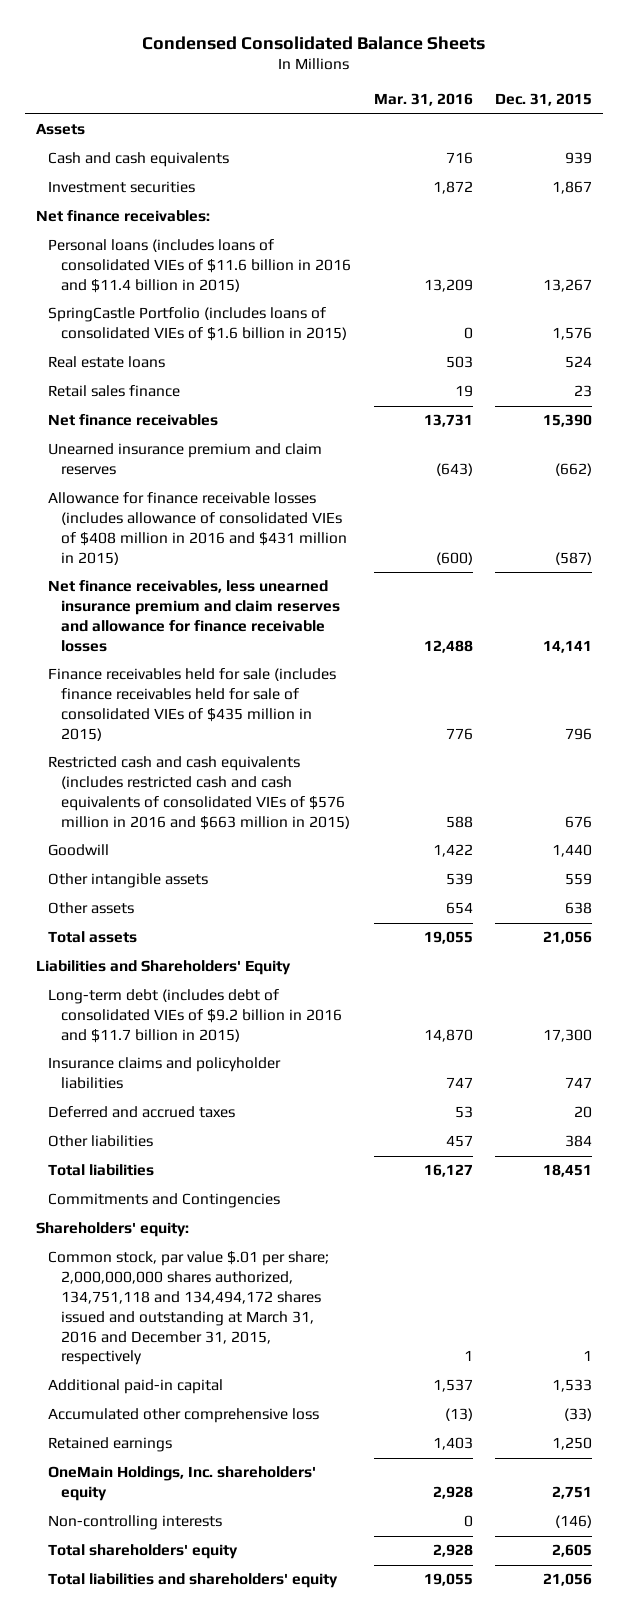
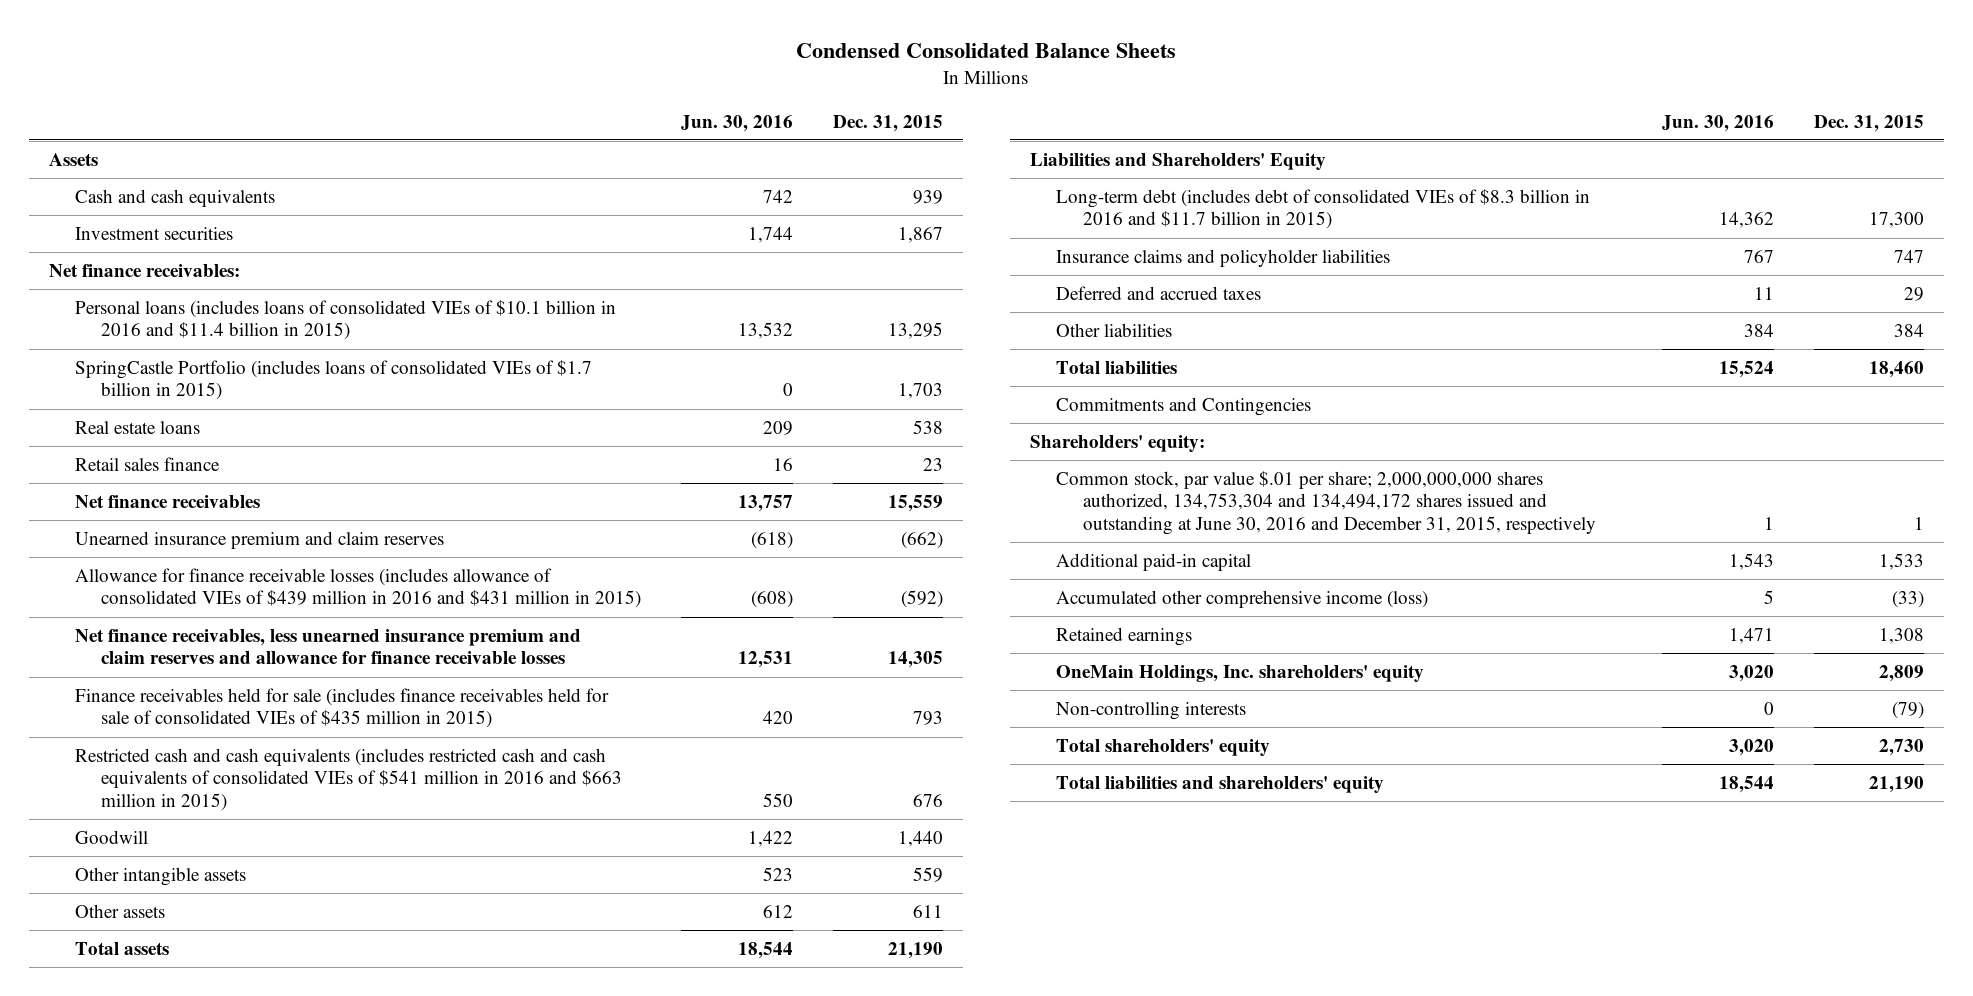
- | Mar. 31, 2016 | Dec. 31, 2015
+ | Jun. 30, 2016 | Dec. 31, 2015
- Personal loans (includes loans of consolidated VIEs of $11.6 billion in 2016 and $11.4 billion in 2015) | 13,209 | 13,267
- SpringCastle Portfolio (includes loans of consolidated VIEs of $1.6 billion in 2015) | 0 | 1,576
- Real estate loans | 503 | 524
+ Personal loans (includes loans of consolidated VIEs of $10.1 billion in 2016 and $11.4 billion in 2015) | 13,532 | 13,295
+ SpringCastle Portfolio (includes loans of consolidated VIEs of $1.7 billion in 2015) | 0 | 1,703
+ Real estate loans | 209 | 538
- Net finance receivables | 13,731 | 15,390
+ Net finance receivables | 13,757 | 15,559
- Allowance for finance receivable losses (includes allowance of consolidated VIEs of $408 million in 2016 and $431 million in 2015) | (600) | (587)
- Net finance receivables, less unearned insurance premium and claim reserves and allowance for finance receivable losses | 12,488 | 14,141
- Finance receivables held for sale (includes finance receivables held for sale of consolidated VIEs of $435 million in 2015) | 776 | 796
- Restricted cash and cash equivalents (includes restricted cash and cash equivalents of consolidated VIEs of $576 million in 2016 and $663 million in 2015) | 588 | 676
+ Allowance for finance receivable losses (includes allowance of consolidated VIEs of $439 million in 2016 and $431 million in 2015) | (608) | (592)
+ Net finance receivables, less unearned insurance premium and claim reserves and allowance for finance receivable losses | 12,531 | 14,305
+ Finance receivables held for sale (includes finance receivables held for sale of consolidated VIEs of $435 million in 2015) | 420 | 793
+ Restricted cash and cash equivalents (includes restricted cash and cash equivalents of consolidated VIEs of $541 million in 2016 and $663 million in 2015) | 550 | 676
- Other assets | 654 | 638
- Total assets | 19,055 | 21,056
+ Other assets | 612 | 611
+ Total assets | 18,544 | 21,190
- Long-term debt (includes debt of consolidated VIEs of $9.2 billion in 2016 and $11.7 billion in 2015) | 14,870 | 17,300
+ Long-term debt (includes debt of consolidated VIEs of $8.3 billion in 2016 and $11.7 billion in 2015) | 14,362 | 17,300
- Deferred and accrued taxes | 53 | 20
+ Deferred and accrued taxes | 11 | 29
- Total liabilities | 16,127 | 18,451
+ Total liabilities | 15,524 | 18,460
- Common stock, par value $.01 per share; 2,000,000,000 shares authorized, 134,751,118 and 134,494,172 shares issued and outstanding at March 31, 2016 and December 31, 2015, respectively | 1 | 1
+ Common stock, par value $.01 per share; 2,000,000,000 shares authorized, 134,753,304 and 134,494,172 shares issued and outstanding at June 30, 2016 and December 31, 2015, respectively | 1 | 1
- Accumulated other comprehensive loss | (13) | (33)
- Retained earnings | 1,403 | 1,250
- OneMain Holdings, Inc. shareholders' equity | 2,928 | 2,751
- Non-controlling interests | 0 | (146)
- Total shareholders' equity | 2,928 | 2,605
- Total liabilities and shareholders' equity | 19,055 | 21,056
+ Accumulated other comprehensive income (loss) | 5 | (33)
+ Retained earnings | 1,471 | 1,308
+ OneMain Holdings, Inc. shareholders' equity | 3,020 | 2,809
+ Non-controlling interests | 0 | (79)
+ Total shareholders' equity | 3,020 | 2,730
+ Total liabilities and shareholders' equity | 18,544 | 21,190

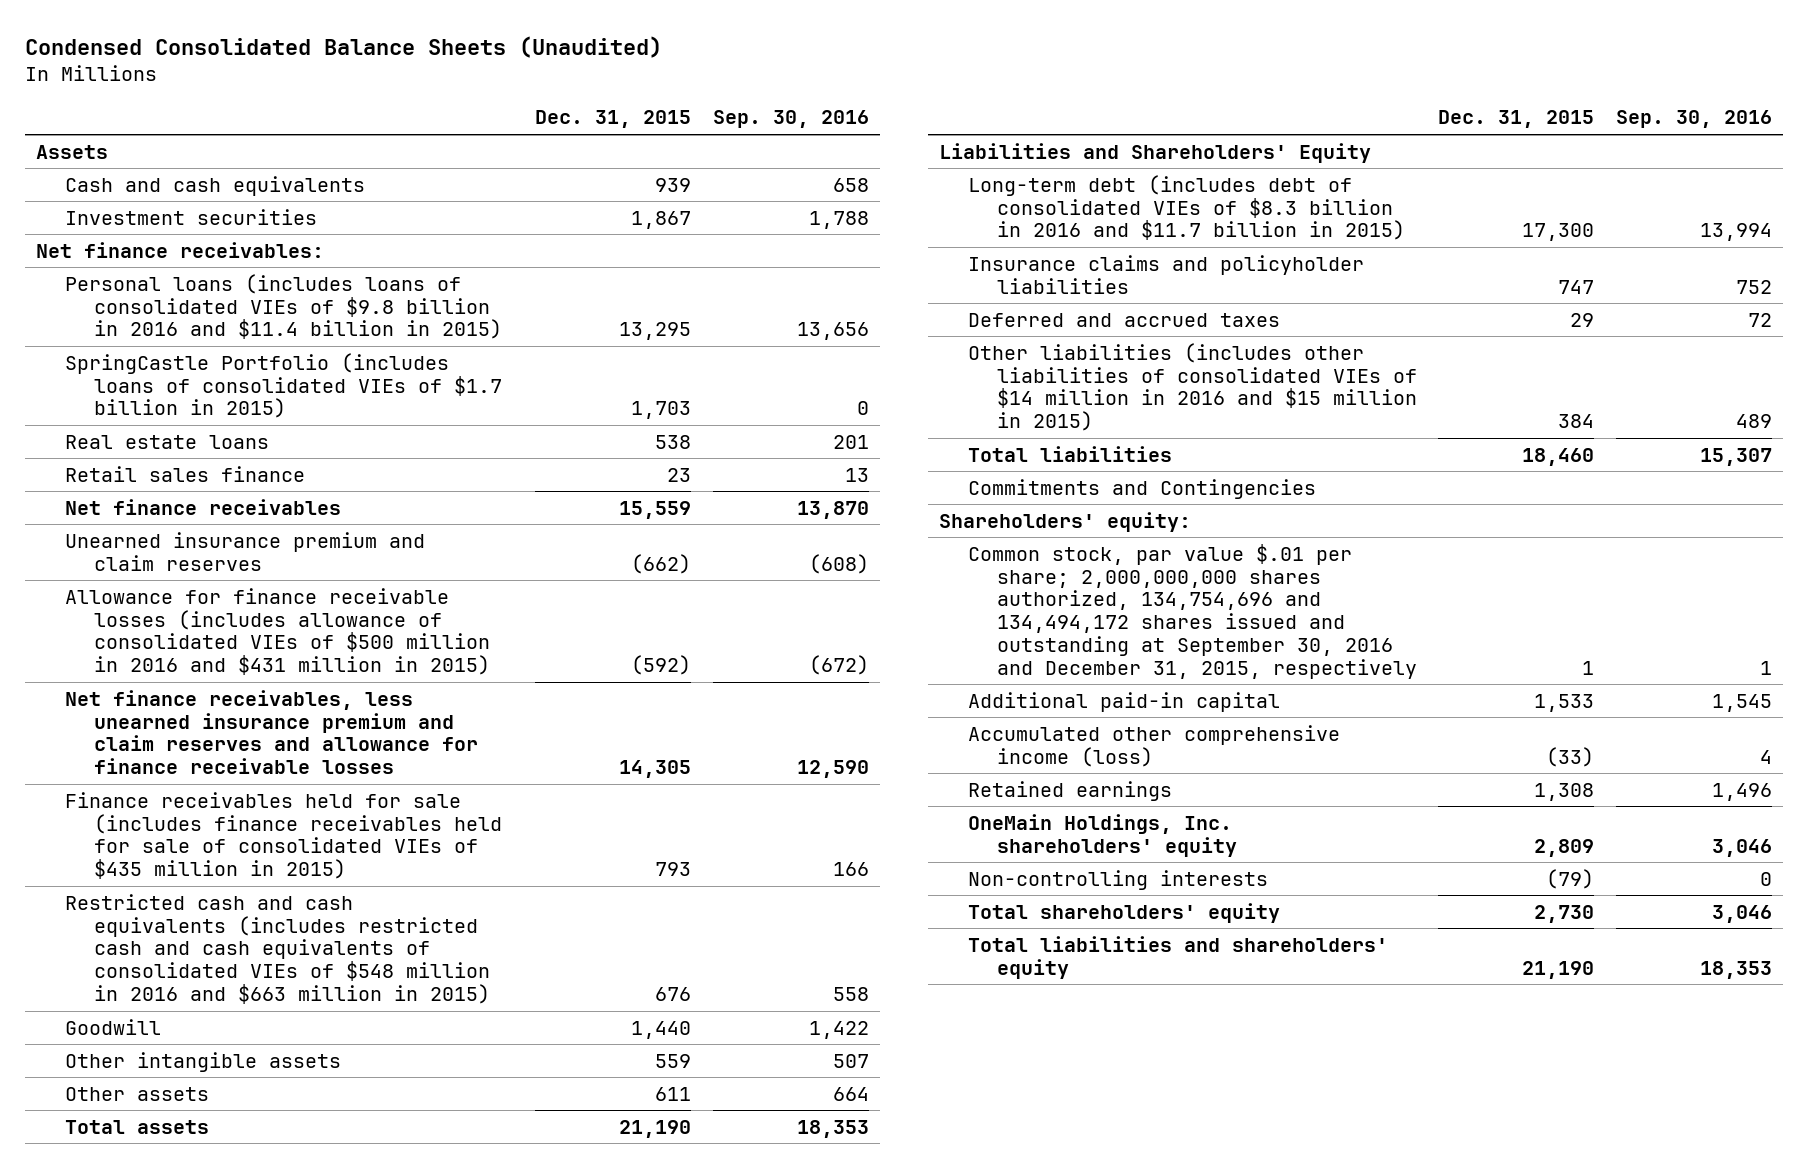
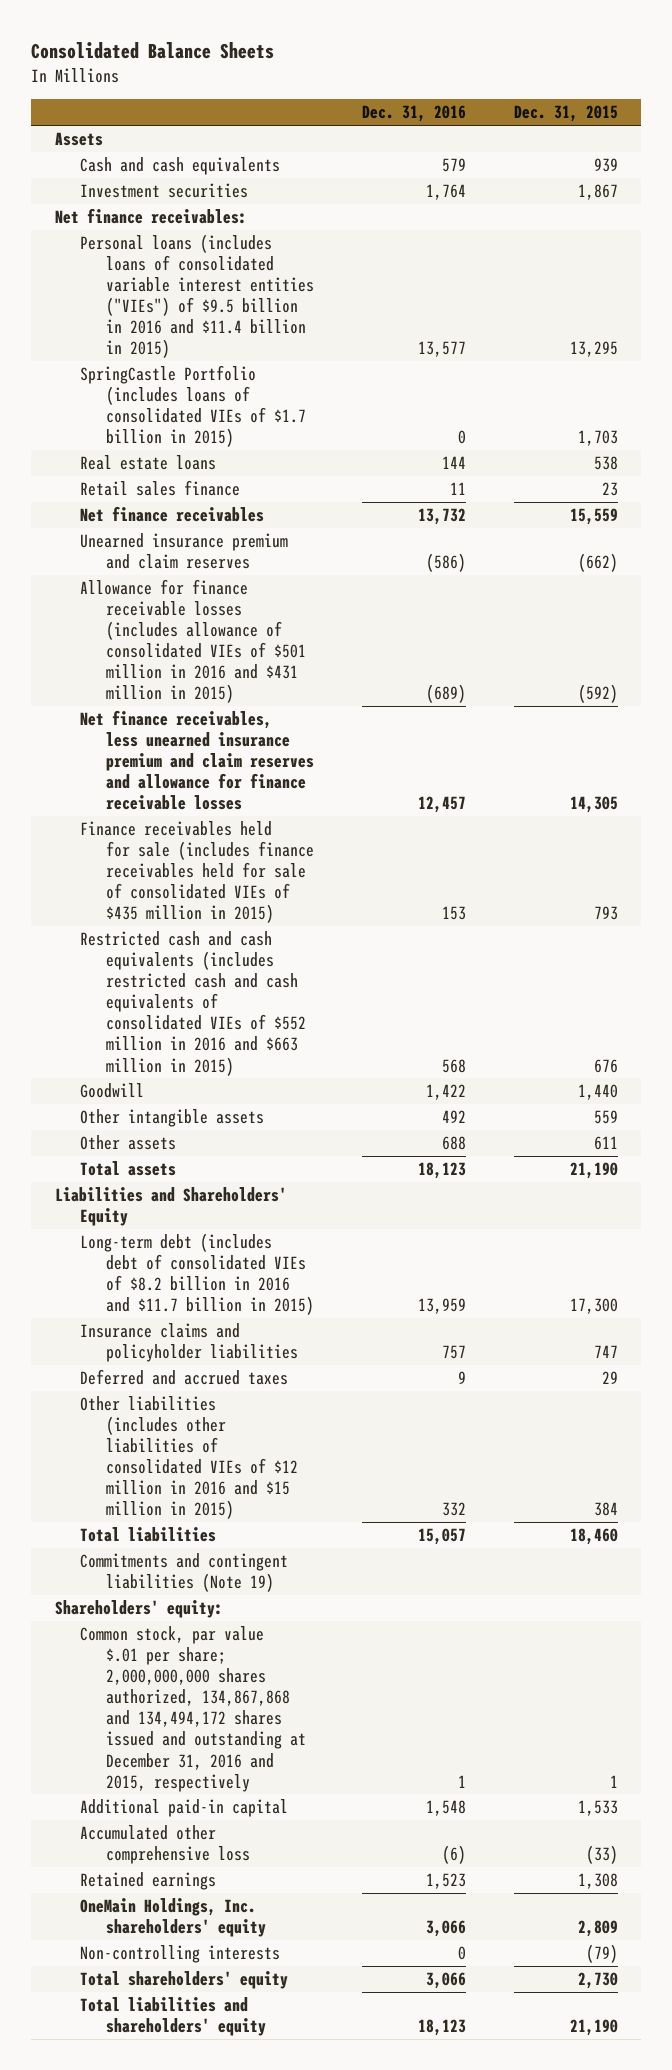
- Condensed Consolidated Balance Sheets (Unaudited)
+ Consolidated Balance Sheets
- | Dec. 31, 2015 | Sep. 30, 2016
+ | Dec. 31, 2016 | Dec. 31, 2015
- Personal loans (includes loans of consolidated VIEs of $9.8 billion in 2016 and $11.4 billion in 2015) | 13,295 | 13,656
+ Personal loans (includes loans of consolidated variable interest entities ("VIEs") of $9.5 billion in 2016 and $11.4 billion in 2015) | 13,577 | 13,295
- Allowance for finance receivable losses (includes allowance of consolidated VIEs of $500 million in 2016 and $431 million in 2015) | (592) | (672)
+ Allowance for finance receivable losses (includes allowance of consolidated VIEs of $501 million in 2016 and $431 million in 2015) | (689) | (592)
- Restricted cash and cash equivalents (includes restricted cash and cash equivalents of consolidated VIEs of $548 million in 2016 and $663 million in 2015) | 676 | 558
+ Restricted cash and cash equivalents (includes restricted cash and cash equivalents of consolidated VIEs of $552 million in 2016 and $663 million in 2015) | 568 | 676
- Long-term debt (includes debt of consolidated VIEs of $8.3 billion in 2016 and $11.7 billion in 2015) | 17,300 | 13,994
+ Long-term debt (includes debt of consolidated VIEs of $8.2 billion in 2016 and $11.7 billion in 2015) | 13,959 | 17,300
- Other liabilities (includes other liabilities of consolidated VIEs of $14 million in 2016 and $15 million in 2015) | 384 | 489
+ Other liabilities (includes other liabilities of consolidated VIEs of $12 million in 2016 and $15 million in 2015) | 332 | 384
- Commitments and Contingencies
+ Commitments and contingent liabilities (Note 19)
- Common stock, par value $.01 per share; 2,000,000,000 shares authorized, 134,754,696 and 134,494,172 shares issued and outstanding at September 30, 2016 and December 31, 2015, respectively | 1 | 1
+ Common stock, par value $.01 per share; 2,000,000,000 shares authorized, 134,867,868 and 134,494,172 shares issued and outstanding at December 31, 2016 and 2015, respectively | 1 | 1
- Accumulated other comprehensive income (loss) | (33) | 4
+ Accumulated other comprehensive loss | (6) | (33)

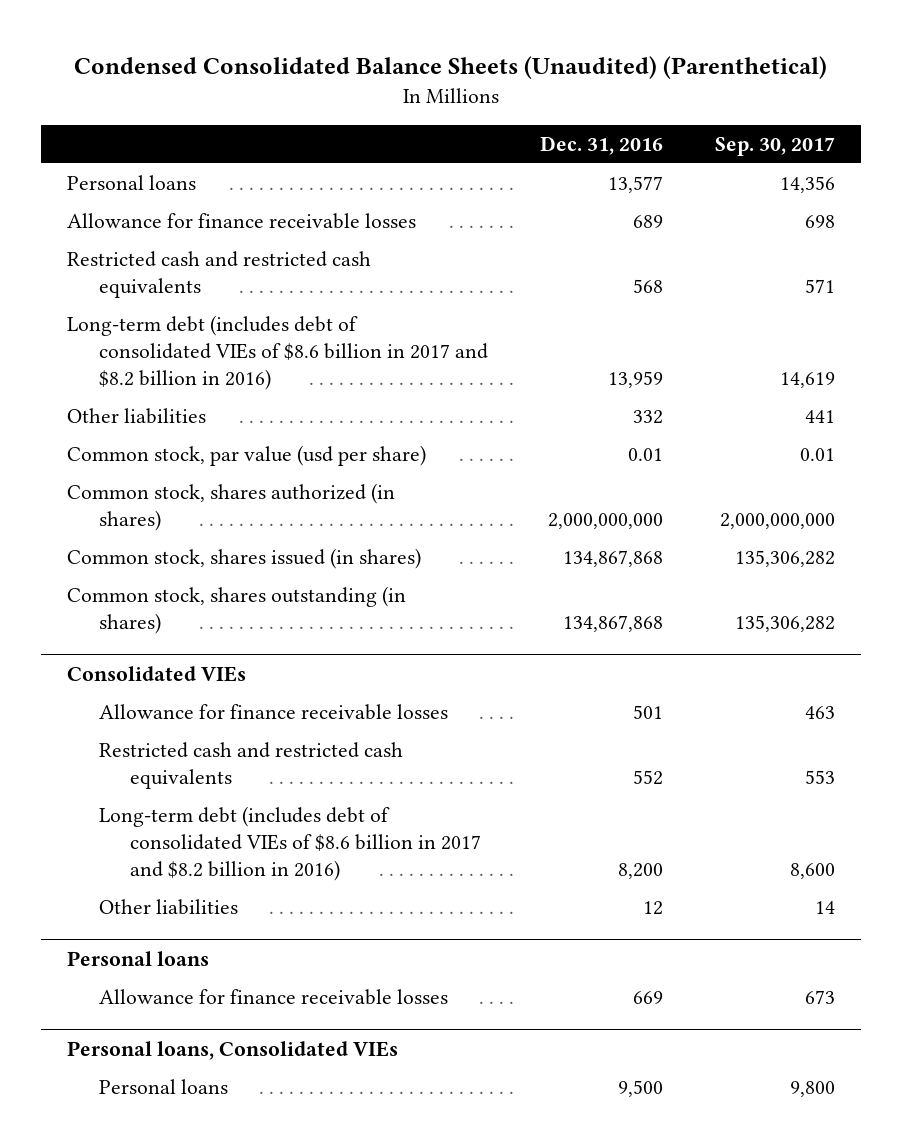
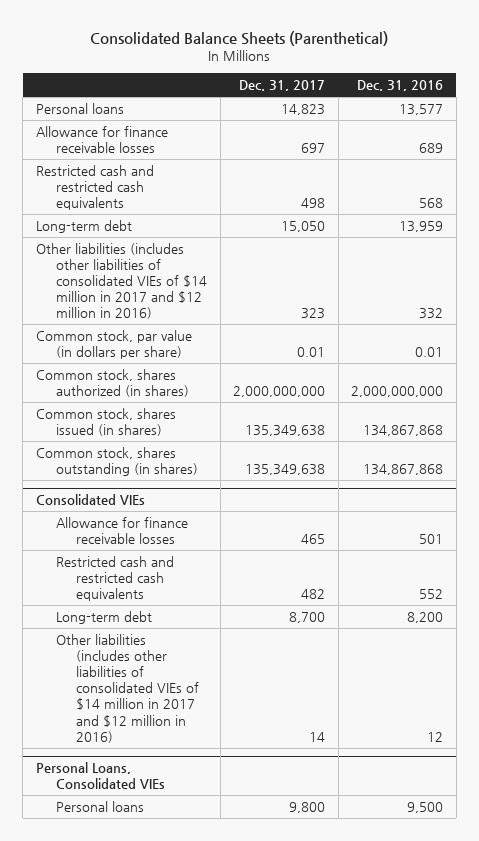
- Condensed Consolidated Balance Sheets (Unaudited) (Parenthetical)
+ Consolidated Balance Sheets (Parenthetical)
- | Dec. 31, 2016 | Sep. 30, 2017
+ | Dec. 31, 2017 | Dec. 31, 2016
- Long-term debt (includes debt of consolidated VIEs of $8.6 billion in 2017 and $8.2 billion in 2016) | 13,959 | 14,619
- Other liabilities | 332 | 441
- Common stock, par value (usd per share) | 0.01 | 0.01
+ Long-term debt | 15,050 | 13,959
+ Other liabilities (includes other liabilities of consolidated VIEs of $14 million in 2017 and $12 million in 2016) | 323 | 332
+ Common stock, par value (in dollars per share) | 0.01 | 0.01
@ Consolidated VIEs
- Long-term debt (includes debt of consolidated VIEs of $8.6 billion in 2017 and $8.2 billion in 2016) | 8,200 | 8,600
- Other liabilities | 12 | 14
- Personal loans
- Allowance for finance receivable losses | 669 | 673
- Personal loans, Consolidated VIEs
@ Consolidated VIEs
+ Long-term debt | 8,700 | 8,200
+ Other liabilities (includes other liabilities of consolidated VIEs of $14 million in 2017 and $12 million in 2016) | 14 | 12
+ Personal Loans, Consolidated VIEs

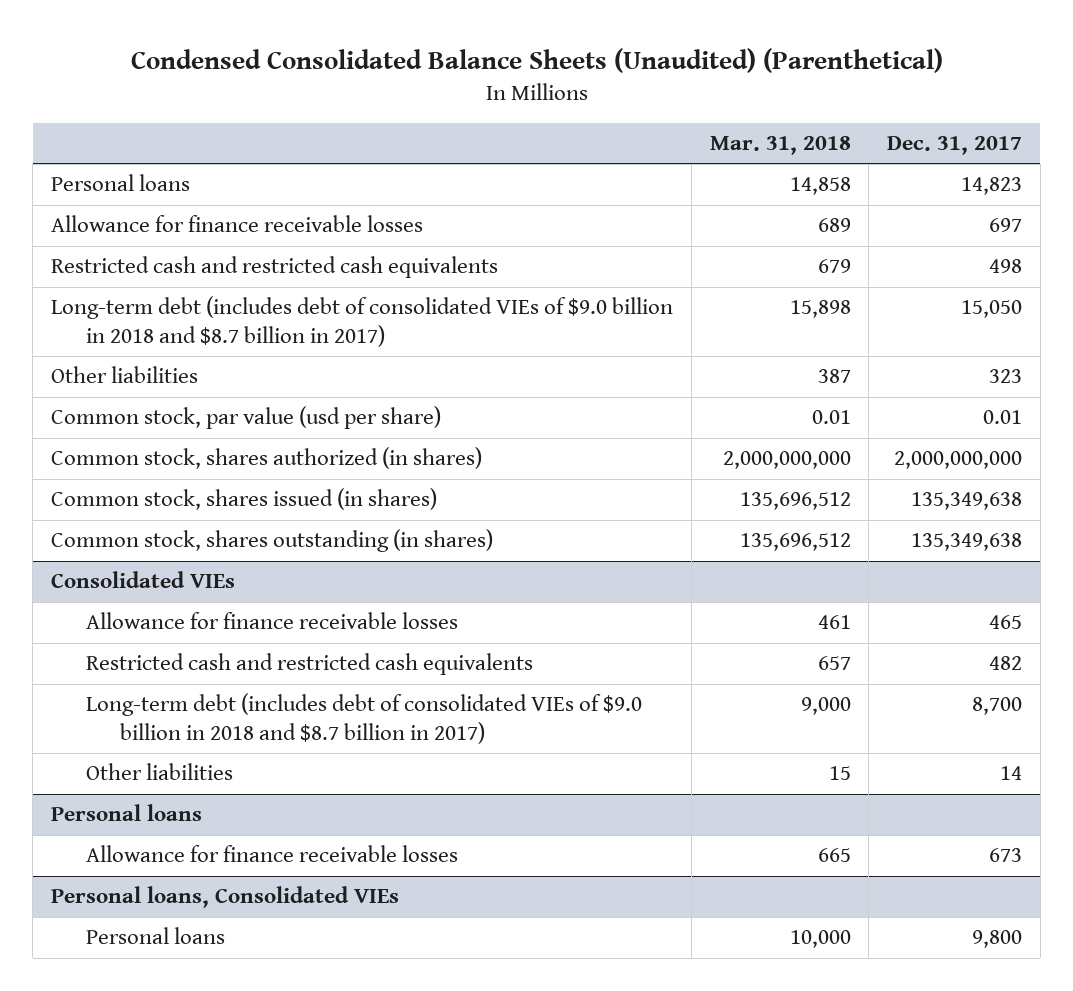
- Consolidated Balance Sheets (Parenthetical)
+ Condensed Consolidated Balance Sheets (Unaudited) (Parenthetical)
- | Dec. 31, 2017 | Dec. 31, 2016
+ | Mar. 31, 2018 | Dec. 31, 2017
- Long-term debt | 15,050 | 13,959
- Other liabilities (includes other liabilities of consolidated VIEs of $14 million in 2017 and $12 million in 2016) | 323 | 332
- Common stock, par value (in dollars per share) | 0.01 | 0.01
+ Long-term debt (includes debt of consolidated VIEs of $9.0 billion in 2018 and $8.7 billion in 2017) | 15,898 | 15,050
+ Other liabilities | 387 | 323
+ Common stock, par value (usd per share) | 0.01 | 0.01
@ Consolidated VIEs
- Long-term debt | 8,700 | 8,200
- Other liabilities (includes other liabilities of consolidated VIEs of $14 million in 2017 and $12 million in 2016) | 14 | 12
- Personal Loans, Consolidated VIEs
@ Consolidated VIEs
+ Long-term debt (includes debt of consolidated VIEs of $9.0 billion in 2018 and $8.7 billion in 2017) | 9,000 | 8,700
+ Other liabilities | 15 | 14
+ Personal loans
+ Allowance for finance receivable losses | 665 | 673
+ Personal loans, Consolidated VIEs

